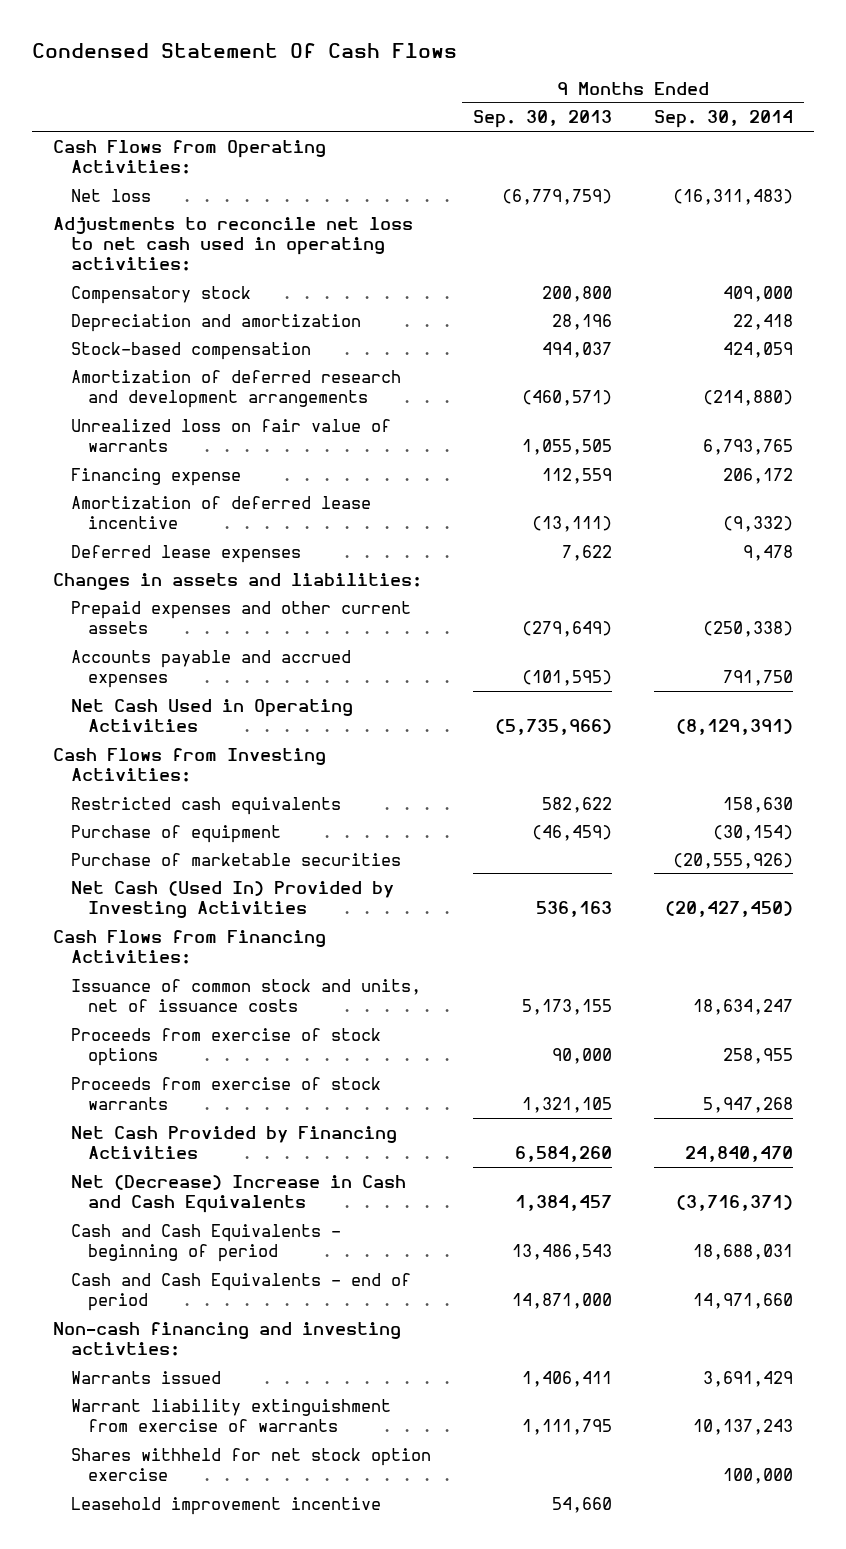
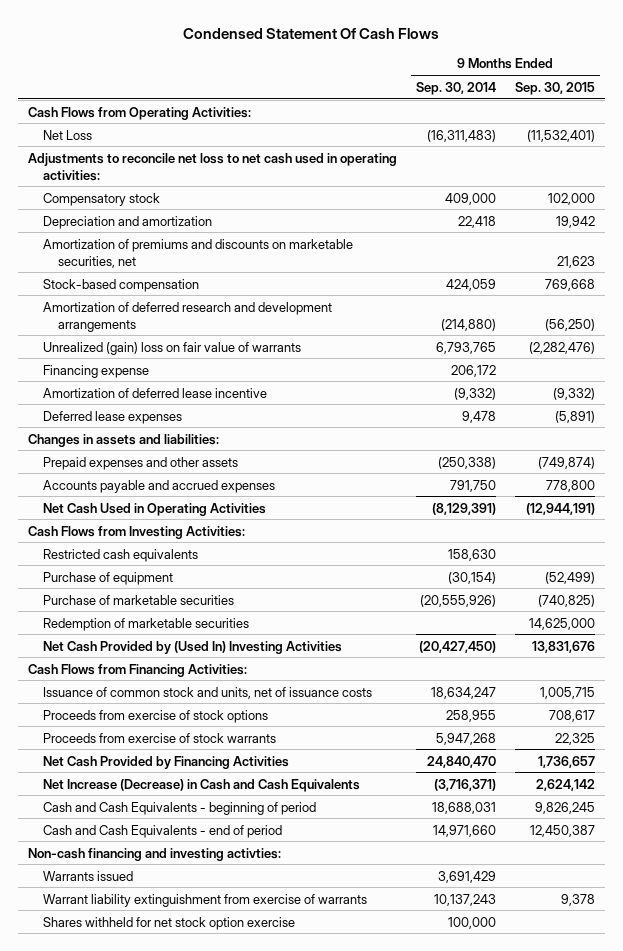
- | 9 Months Ended Sep. 30, 2013 | 9 Months Ended Sep. 30, 2014
+ | 9 Months Ended Sep. 30, 2014 | 9 Months Ended Sep. 30, 2015
- Net loss | (6,779,759) | (16,311,483)
+ Net Loss | (16,311,483) | (11,532,401)
+ Amortization of premiums and discounts on marketable securities, net | | 21,623
- Unrealized loss on fair value of warrants | 1,055,505 | 6,793,765
+ Unrealized (gain) loss on fair value of warrants | 6,793,765 | (2,282,476)
- Prepaid expenses and other current assets | (279,649) | (250,338)
+ Prepaid expenses and other assets | (250,338) | (749,874)
- Net Cash (Used In) Provided by Investing Activities | 536,163 | (20,427,450)
+ Redemption of marketable securities | | 14,625,000
+ Net Cash Provided by (Used In) Investing Activities | (20,427,450) | 13,831,676
- Net (Decrease) Increase in Cash and Cash Equivalents | 1,384,457 | (3,716,371)
+ Net Increase (Decrease) in Cash and Cash Equivalents | (3,716,371) | 2,624,142
- Leasehold improvement incentive | 54,660 |

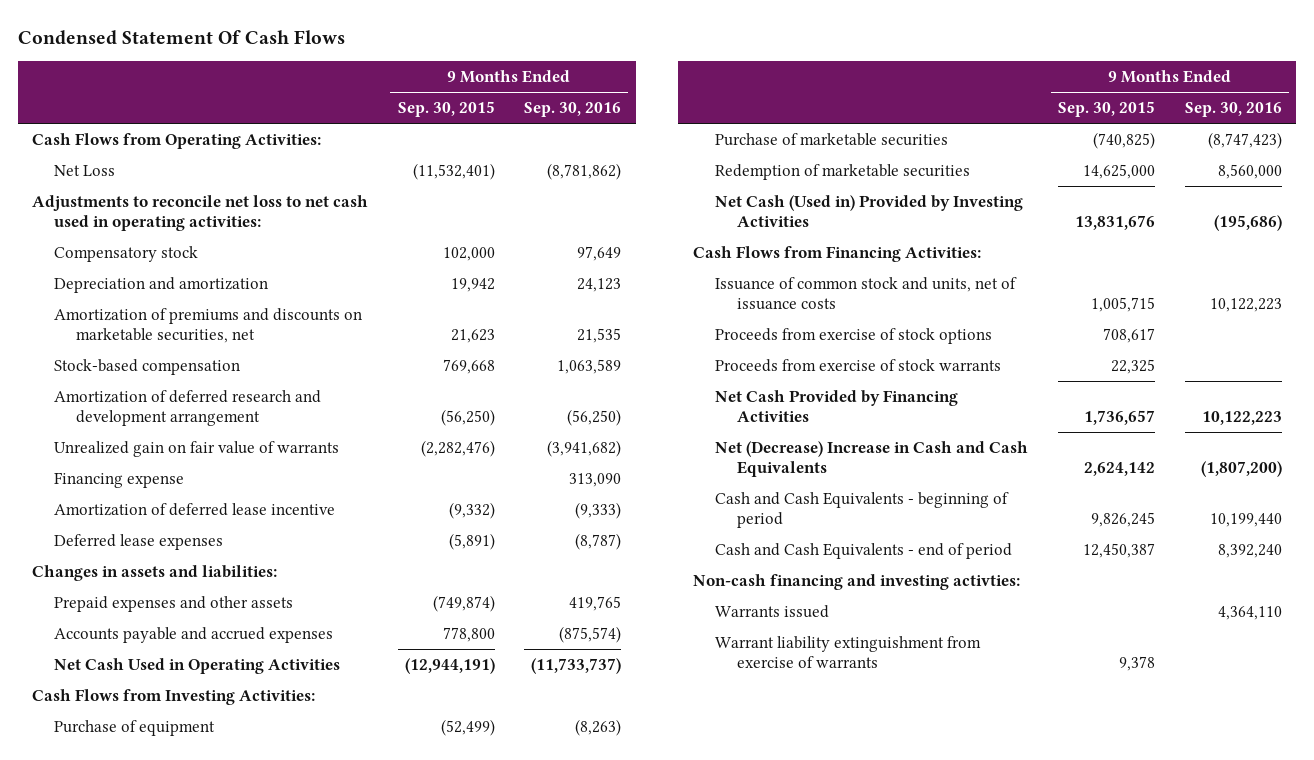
- | 9 Months Ended Sep. 30, 2014 | 9 Months Ended Sep. 30, 2015
+ | 9 Months Ended Sep. 30, 2015 | 9 Months Ended Sep. 30, 2016
- Amortization of deferred research and development arrangements | (214,880) | (56,250)
- Unrealized (gain) loss on fair value of warrants | 6,793,765 | (2,282,476)
+ Amortization of deferred research and development arrangement | (56,250) | (56,250)
+ Unrealized gain on fair value of warrants | (2,282,476) | (3,941,682)
- Restricted cash equivalents | 158,630 |
- Net Cash Provided by (Used In) Investing Activities | (20,427,450) | 13,831,676
+ Net Cash (Used in) Provided by Investing Activities | 13,831,676 | (195,686)
- Net Increase (Decrease) in Cash and Cash Equivalents | (3,716,371) | 2,624,142
+ Net (Decrease) Increase in Cash and Cash Equivalents | 2,624,142 | (1,807,200)
- Shares withheld for net stock option exercise | 100,000 |

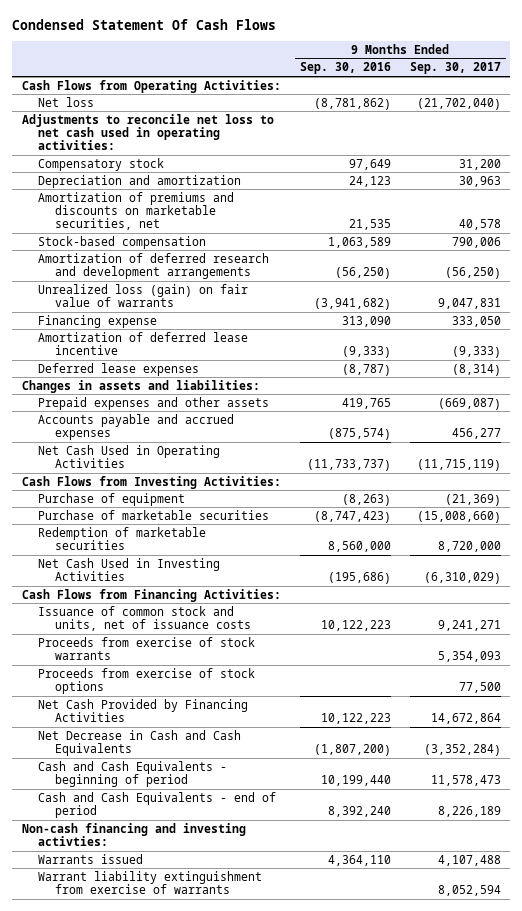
- | 9 Months Ended Sep. 30, 2015 | 9 Months Ended Sep. 30, 2016
+ | 9 Months Ended Sep. 30, 2016 | 9 Months Ended Sep. 30, 2017
- Net Loss | (11,532,401) | (8,781,862)
+ Net loss | (8,781,862) | (21,702,040)
- Amortization of deferred research and development arrangement | (56,250) | (56,250)
- Unrealized gain on fair value of warrants | (2,282,476) | (3,941,682)
+ Amortization of deferred research and development arrangements | (56,250) | (56,250)
+ Unrealized loss (gain) on fair value of warrants | (3,941,682) | 9,047,831
- Net Cash (Used in) Provided by Investing Activities | 13,831,676 | (195,686)
+ Net Cash Used in Investing Activities | (195,686) | (6,310,029)
moved down: Proceeds from exercise of stock options | | 77,500
- Net (Decrease) Increase in Cash and Cash Equivalents | 2,624,142 | (1,807,200)
+ Net Decrease in Cash and Cash Equivalents | (1,807,200) | (3,352,284)

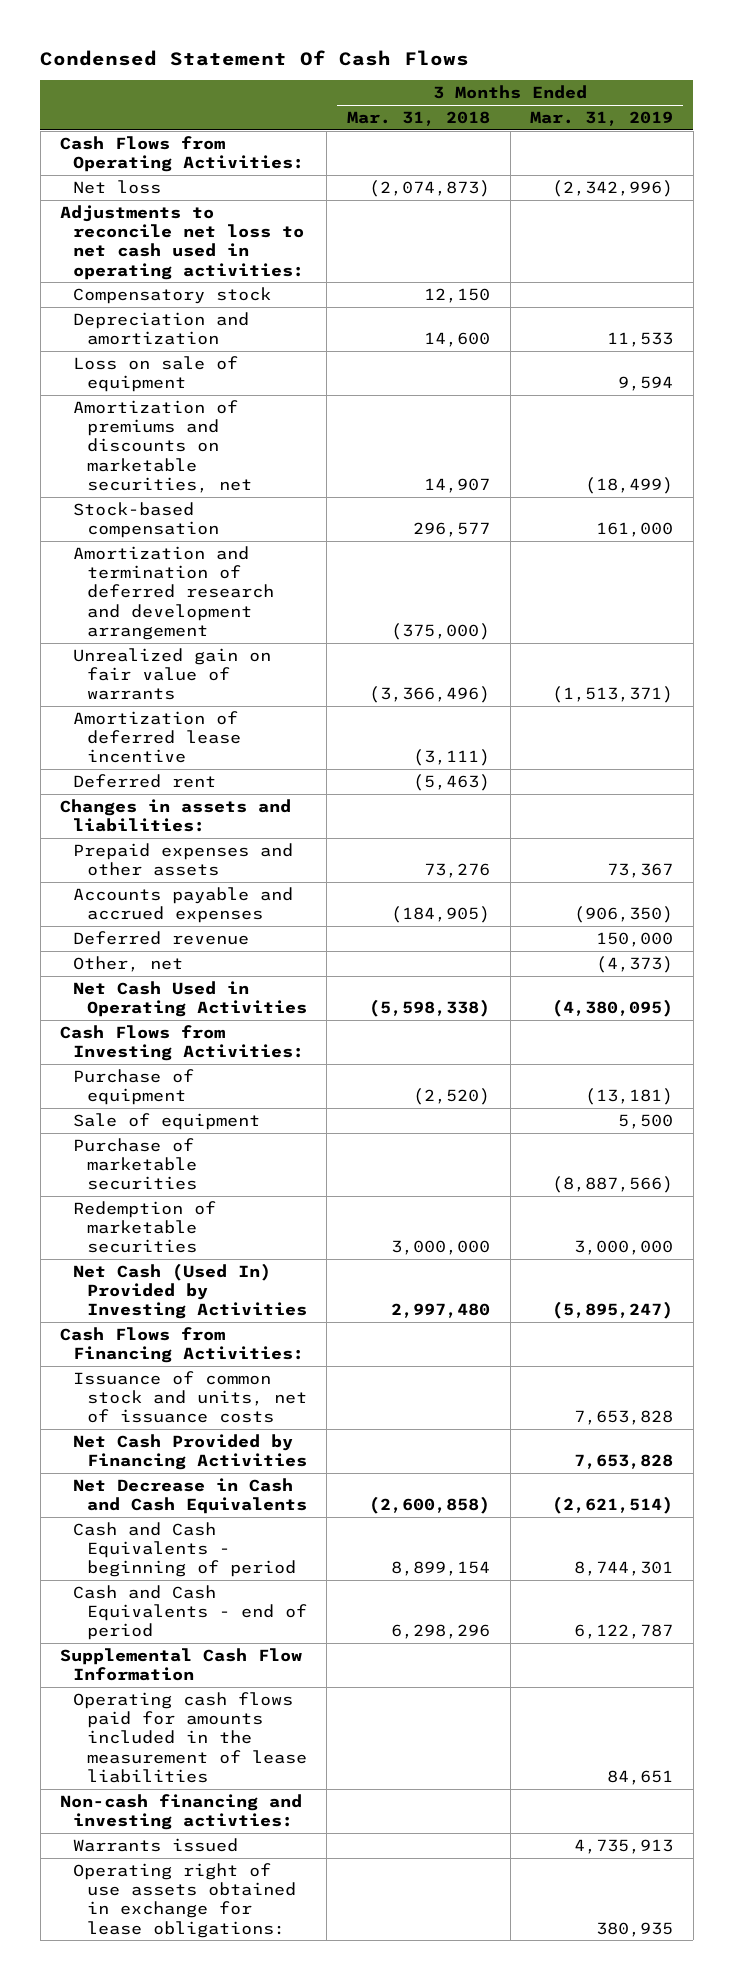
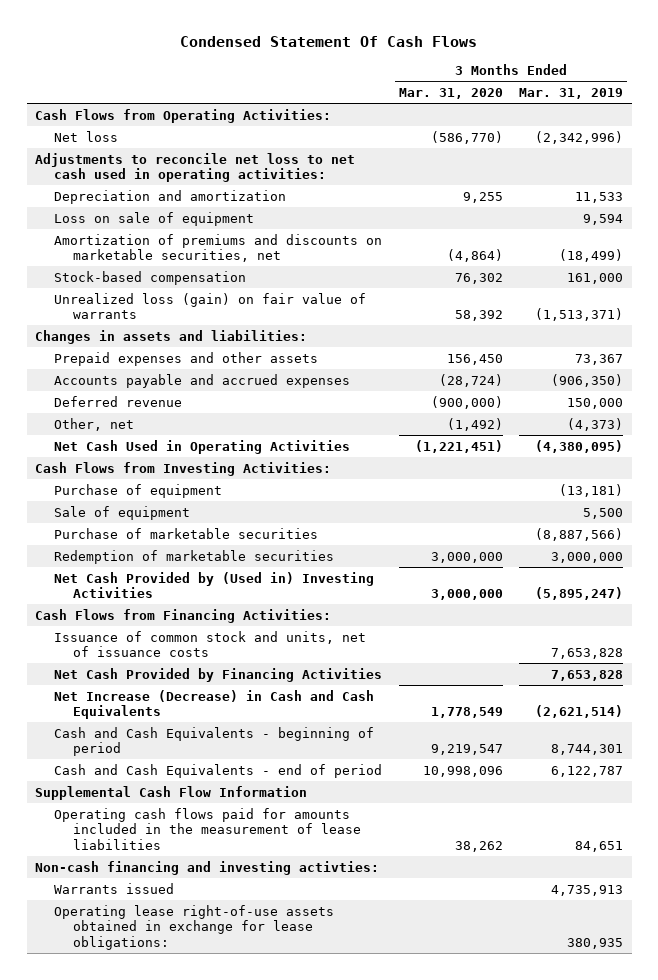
- | 3 Months Ended Mar. 31, 2018 | 3 Months Ended Mar. 31, 2019
+ | 3 Months Ended Mar. 31, 2020 | 3 Months Ended Mar. 31, 2019
- Compensatory stock | 12,150 |
- Amortization and termination of deferred research and development arrangement | (375,000) |
- Unrealized gain on fair value of warrants | (3,366,496) | (1,513,371)
- Amortization of deferred lease incentive | (3,111) |
- Deferred rent | (5,463) |
+ Unrealized loss (gain) on fair value of warrants | 58,392 | (1,513,371)
- Net Cash (Used In) Provided by Investing Activities | 2,997,480 | (5,895,247)
+ Net Cash Provided by (Used in) Investing Activities | 3,000,000 | (5,895,247)
- Net Decrease in Cash and Cash Equivalents | (2,600,858) | (2,621,514)
+ Net Increase (Decrease) in Cash and Cash Equivalents | 1,778,549 | (2,621,514)
- Operating right of use assets obtained in exchange for lease obligations: | | 380,935
+ Operating lease right-of-use assets obtained in exchange for lease obligations: | | 380,935

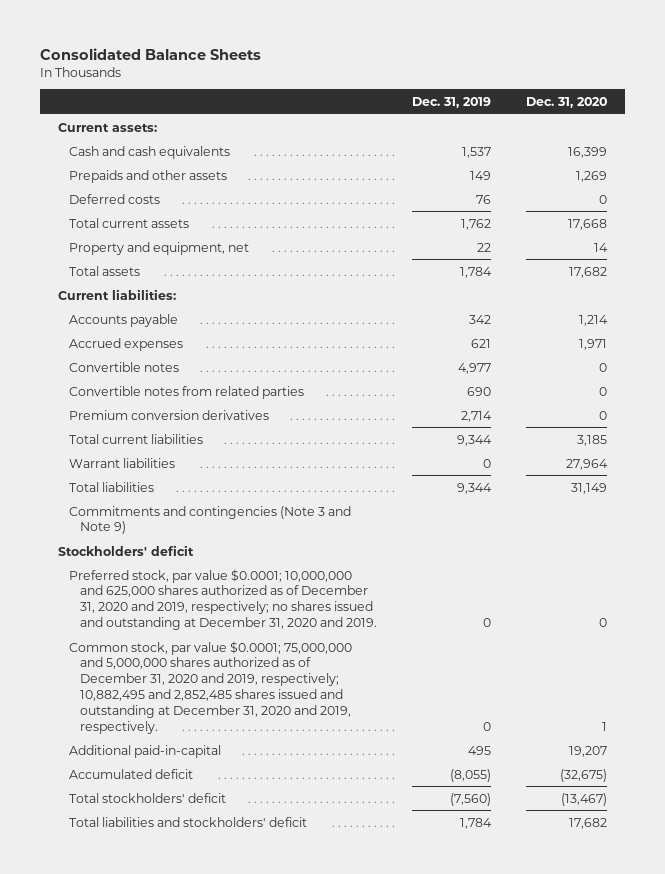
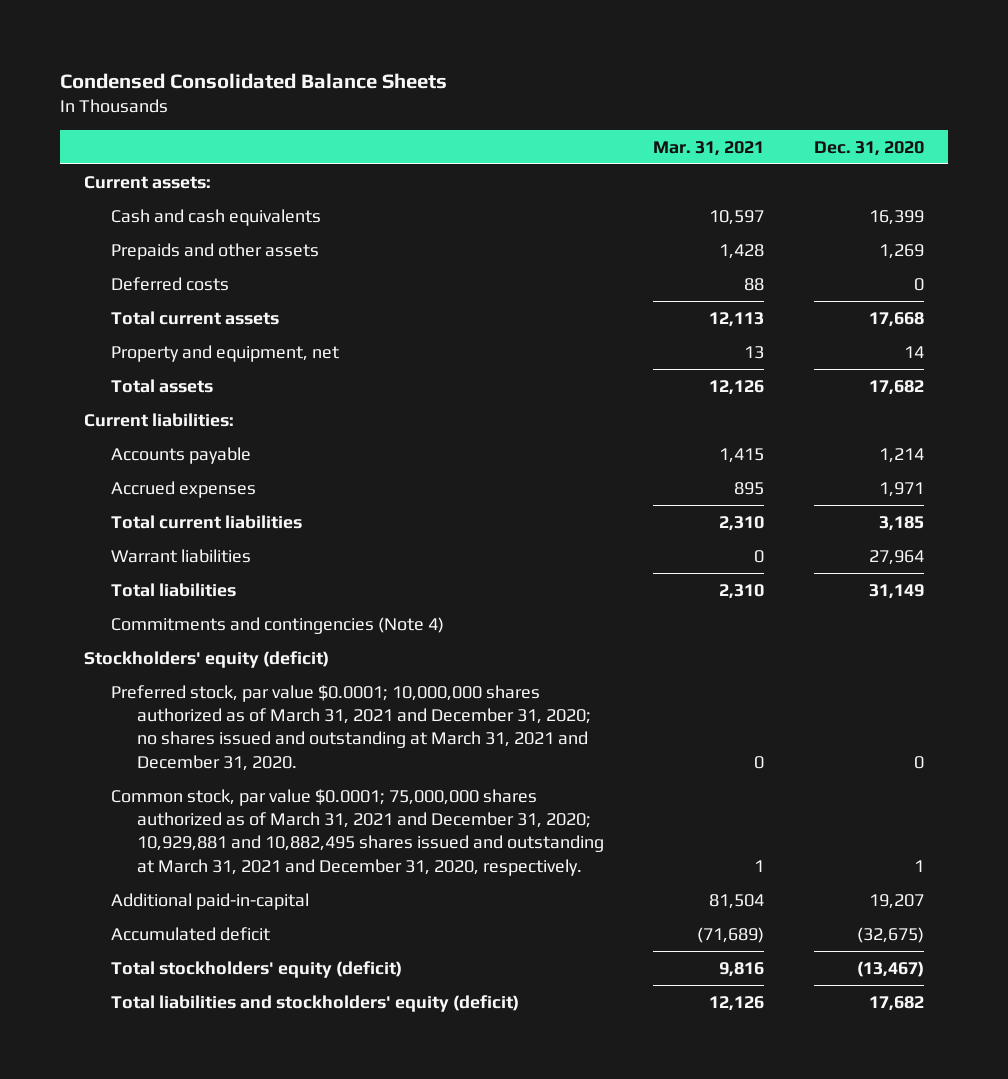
- Consolidated Balance Sheets
+ Condensed Consolidated Balance Sheets
- | Dec. 31, 2019 | Dec. 31, 2020
+ | Mar. 31, 2021 | Dec. 31, 2020
- Convertible notes | 4,977 | 0
- Convertible notes from related parties | 690 | 0
- Premium conversion derivatives | 2,714 | 0
- Commitments and contingencies (Note 3 and Note 9)
- Stockholders' deficit
- Preferred stock, par value $0.0001; 10,000,000 and 625,000 shares authorized as of December 31, 2020 and 2019, respectively; no shares issued and outstanding at December 31, 2020 and 2019. | 0 | 0
- Common stock, par value $0.0001; 75,000,000 and 5,000,000 shares authorized as of December 31, 2020 and 2019, respectively; 10,882,495 and 2,852,485 shares issued and outstanding at December 31, 2020 and 2019, respectively. | 0 | 1
+ Commitments and contingencies (Note 4)
+ Stockholders' equity (deficit)
+ Preferred stock, par value $0.0001; 10,000,000 shares authorized as of March 31, 2021 and December 31, 2020; no shares issued and outstanding at March 31, 2021 and December 31, 2020. | 0 | 0
+ Common stock, par value $0.0001; 75,000,000 shares authorized as of March 31, 2021 and December 31, 2020; 10,929,881 and 10,882,495 shares issued and outstanding at March 31, 2021 and December 31, 2020, respectively. | 1 | 1
- Total stockholders' deficit | (7,560) | (13,467)
- Total liabilities and stockholders' deficit | 1,784 | 17,682
+ Total stockholders' equity (deficit) | 9,816 | (13,467)
+ Total liabilities and stockholders' equity (deficit) | 12,126 | 17,682

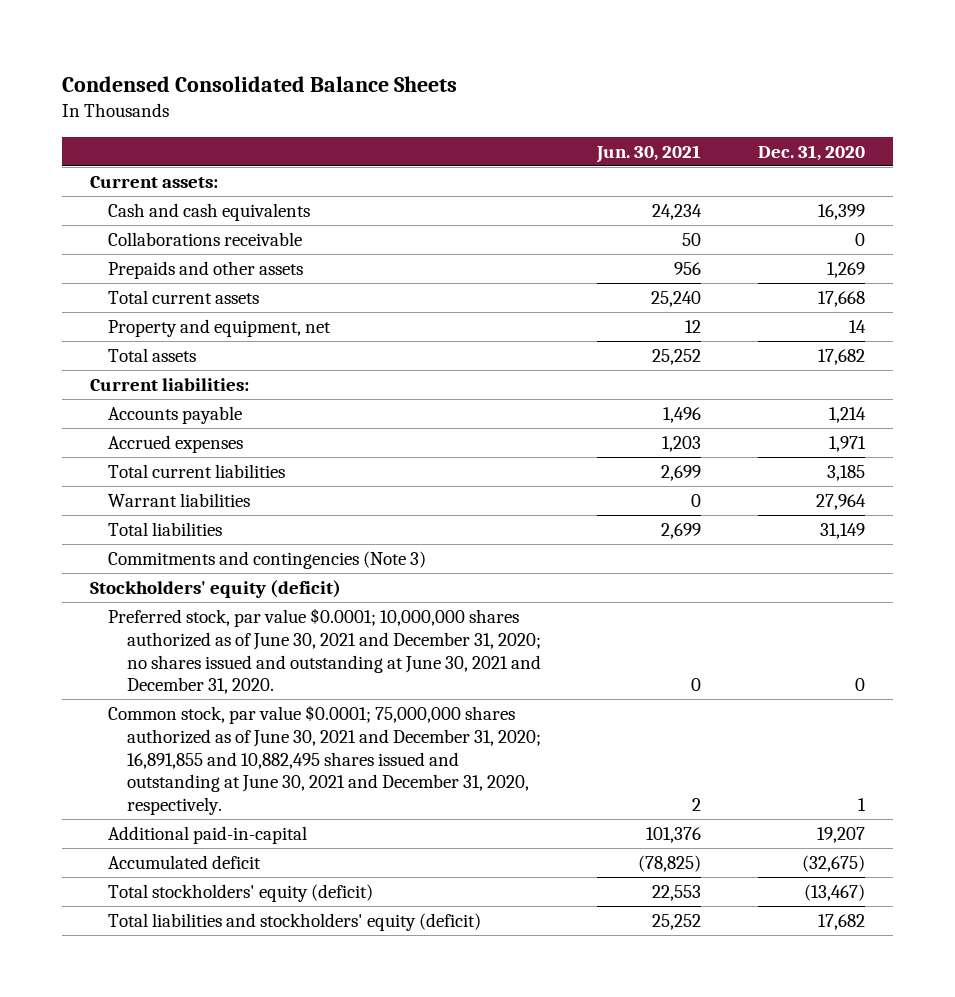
- | Mar. 31, 2021 | Dec. 31, 2020
+ | Jun. 30, 2021 | Dec. 31, 2020
+ Collaborations receivable | 50 | 0
- Deferred costs | 88 | 0
- Commitments and contingencies (Note 4)
+ Commitments and contingencies (Note 3)
- Preferred stock, par value $0.0001; 10,000,000 shares authorized as of March 31, 2021 and December 31, 2020; no shares issued and outstanding at March 31, 2021 and December 31, 2020. | 0 | 0
- Common stock, par value $0.0001; 75,000,000 shares authorized as of March 31, 2021 and December 31, 2020; 10,929,881 and 10,882,495 shares issued and outstanding at March 31, 2021 and December 31, 2020, respectively. | 1 | 1
+ Preferred stock, par value $0.0001; 10,000,000 shares authorized as of June 30, 2021 and December 31, 2020; no shares issued and outstanding at June 30, 2021 and December 31, 2020. | 0 | 0
+ Common stock, par value $0.0001; 75,000,000 shares authorized as of June 30, 2021 and December 31, 2020; 16,891,855 and 10,882,495 shares issued and outstanding at June 30, 2021 and December 31, 2020, respectively. | 2 | 1

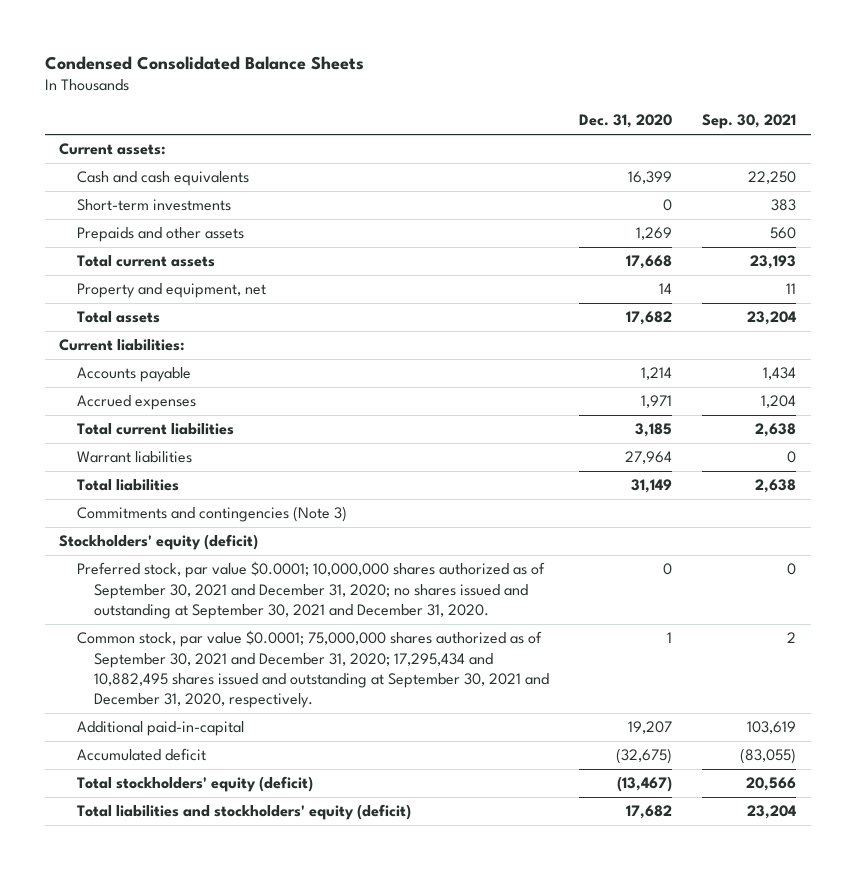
- | Jun. 30, 2021 | Dec. 31, 2020
+ | Dec. 31, 2020 | Sep. 30, 2021
- Collaborations receivable | 50 | 0
+ Short-term investments | 0 | 383
- Preferred stock, par value $0.0001; 10,000,000 shares authorized as of June 30, 2021 and December 31, 2020; no shares issued and outstanding at June 30, 2021 and December 31, 2020. | 0 | 0
- Common stock, par value $0.0001; 75,000,000 shares authorized as of June 30, 2021 and December 31, 2020; 16,891,855 and 10,882,495 shares issued and outstanding at June 30, 2021 and December 31, 2020, respectively. | 2 | 1
+ Preferred stock, par value $0.0001; 10,000,000 shares authorized as of September 30, 2021 and December 31, 2020; no shares issued and outstanding at September 30, 2021 and December 31, 2020. | 0 | 0
+ Common stock, par value $0.0001; 75,000,000 shares authorized as of September 30, 2021 and December 31, 2020; 17,295,434 and 10,882,495 shares issued and outstanding at September 30, 2021 and December 31, 2020, respectively. | 1 | 2

